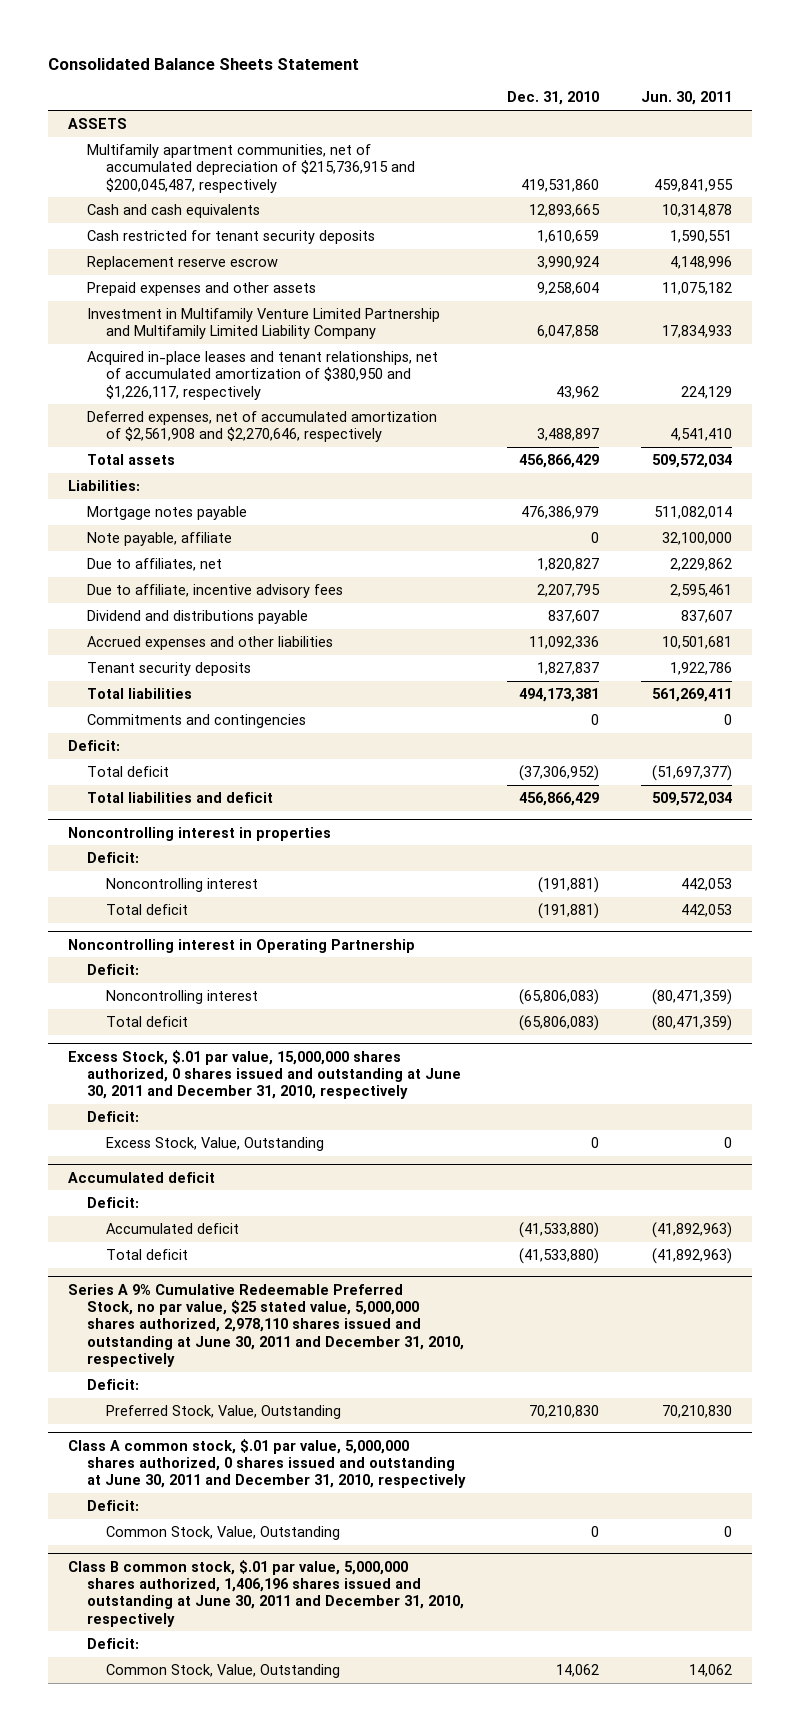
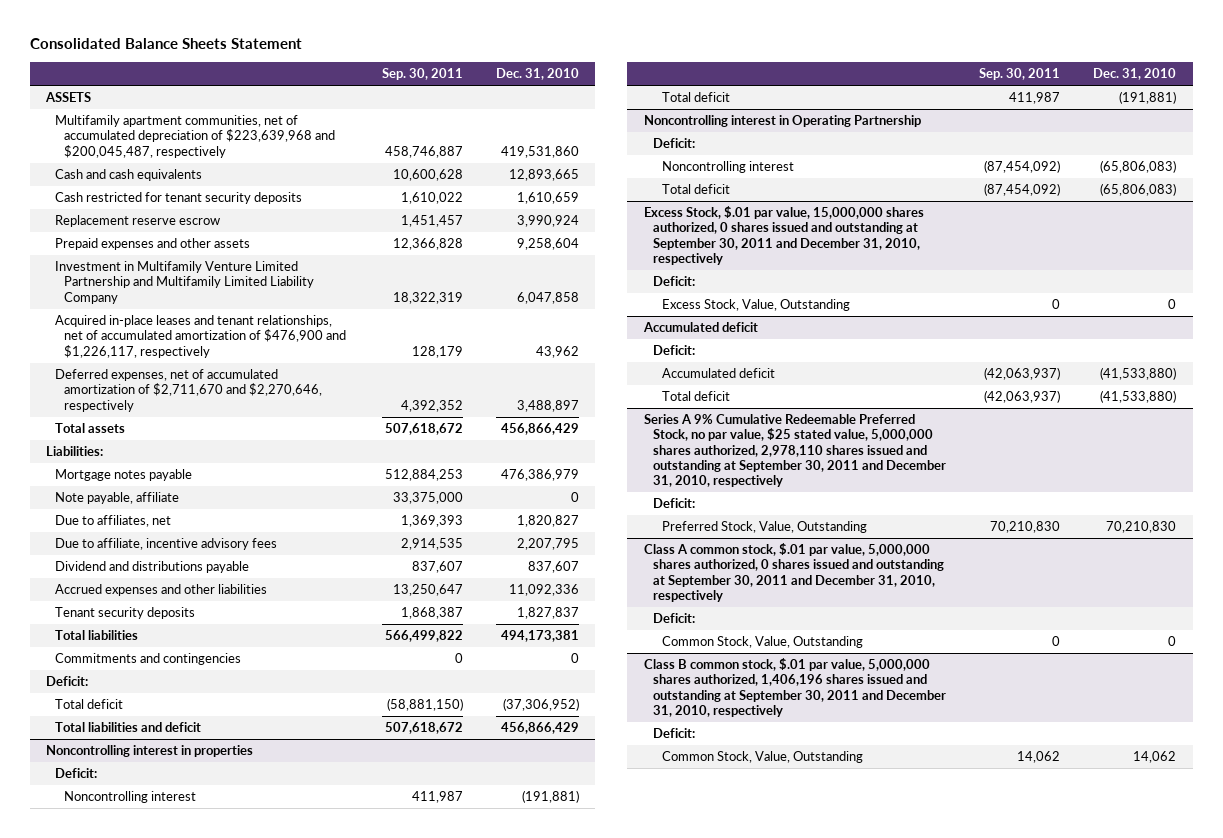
- | Dec. 31, 2010 | Jun. 30, 2011
+ | Sep. 30, 2011 | Dec. 31, 2010
- Multifamily apartment communities, net of accumulated depreciation of $215,736,915 and $200,045,487, respectively | 419,531,860 | 459,841,955
+ Multifamily apartment communities, net of accumulated depreciation of $223,639,968 and $200,045,487, respectively | 458,746,887 | 419,531,860
- Acquired in-place leases and tenant relationships, net of accumulated amortization of $380,950 and $1,226,117, respectively | 43,962 | 224,129
- Deferred expenses, net of accumulated amortization of $2,561,908 and $2,270,646, respectively | 3,488,897 | 4,541,410
+ Acquired in-place leases and tenant relationships, net of accumulated amortization of $476,900 and $1,226,117, respectively | 128,179 | 43,962
+ Deferred expenses, net of accumulated amortization of $2,711,670 and $2,270,646, respectively | 4,392,352 | 3,488,897
- Excess Stock, $.01 par value, 15,000,000 shares authorized, 0 shares issued and outstanding at June 30, 2011 and December 31, 2010, respectively
+ Excess Stock, $.01 par value, 15,000,000 shares authorized, 0 shares issued and outstanding at September 30, 2011 and December 31, 2010, respectively
- Series A 9% Cumulative Redeemable Preferred Stock, no par value, $25 stated value, 5,000,000 shares authorized, 2,978,110 shares issued and outstanding at June 30, 2011 and December 31, 2010, respectively
+ Series A 9% Cumulative Redeemable Preferred Stock, no par value, $25 stated value, 5,000,000 shares authorized, 2,978,110 shares issued and outstanding at September 30, 2011 and December 31, 2010, respectively
- Class A common stock, $.01 par value, 5,000,000 shares authorized, 0 shares issued and outstanding at June 30, 2011 and December 31, 2010, respectively
+ Class A common stock, $.01 par value, 5,000,000 shares authorized, 0 shares issued and outstanding at September 30, 2011 and December 31, 2010, respectively
- Class B common stock, $.01 par value, 5,000,000 shares authorized, 1,406,196 shares issued and outstanding at June 30, 2011 and December 31, 2010, respectively
+ Class B common stock, $.01 par value, 5,000,000 shares authorized, 1,406,196 shares issued and outstanding at September 30, 2011 and December 31, 2010, respectively

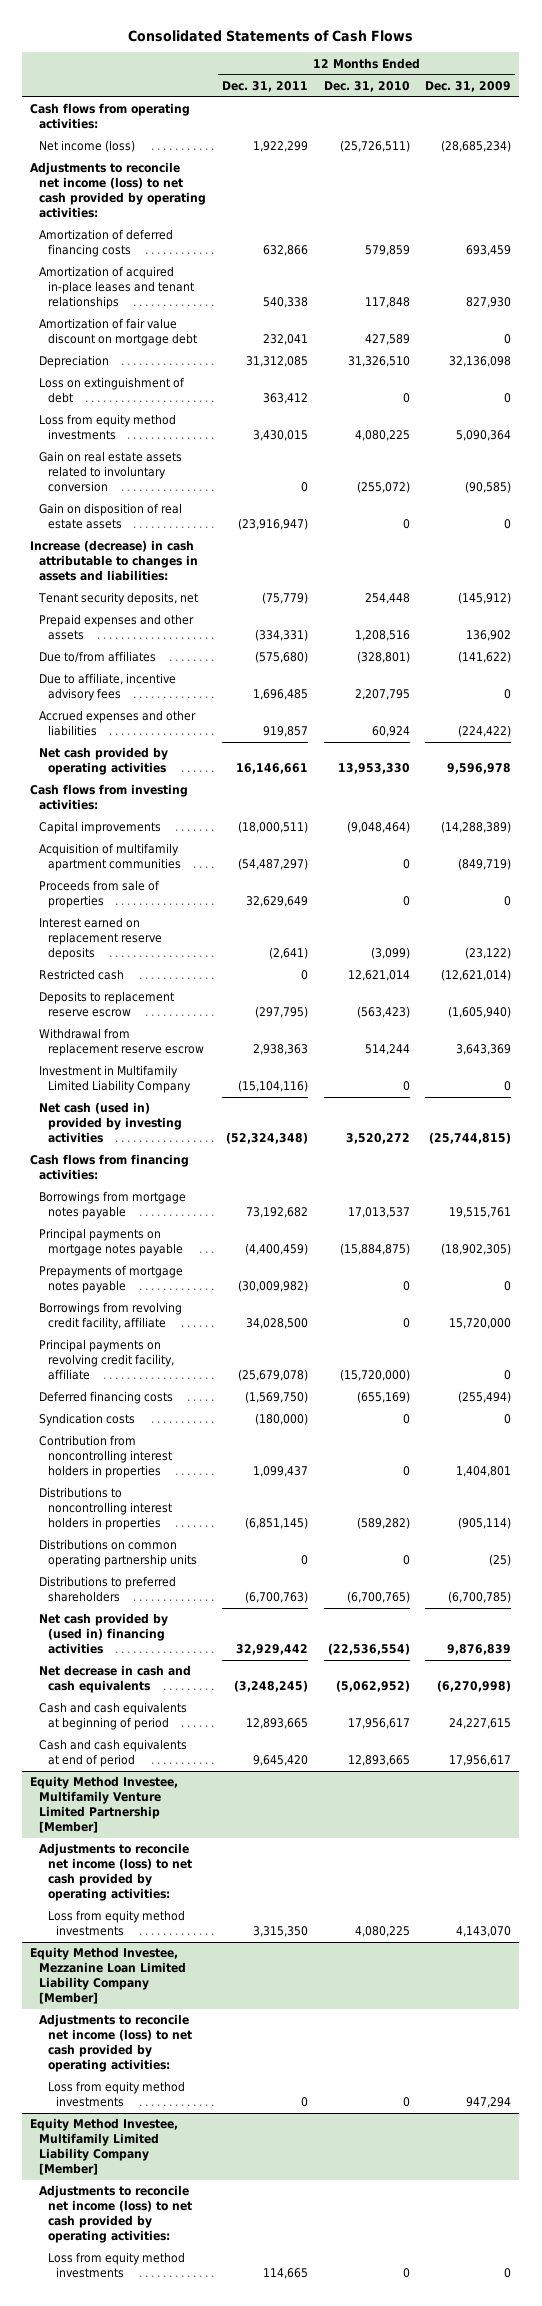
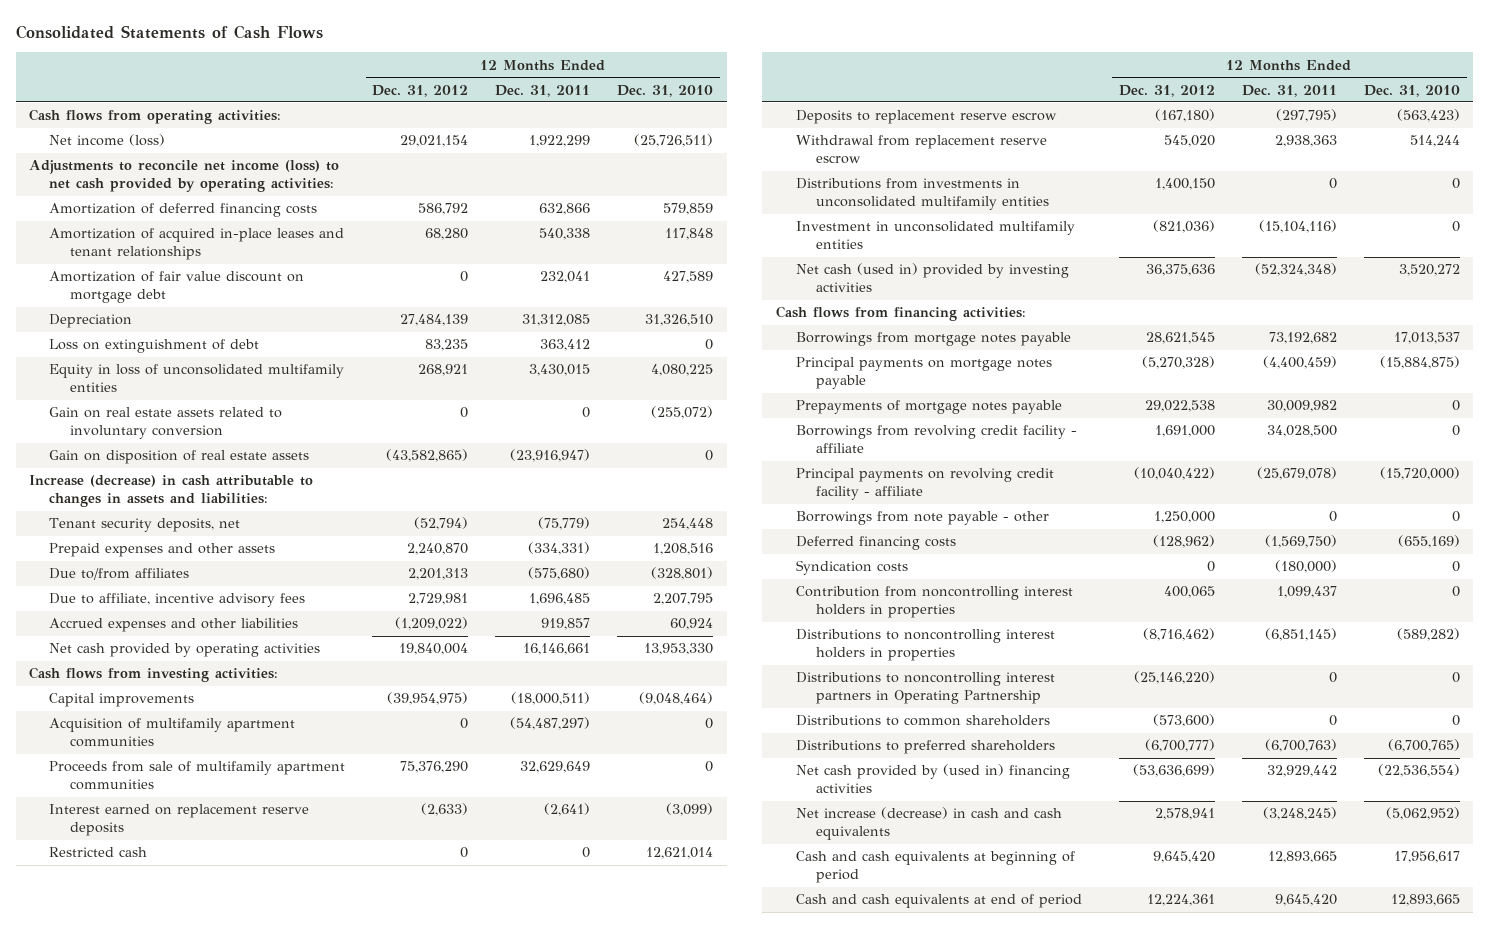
- | 12 Months Ended Dec. 31, 2011 | 12 Months Ended Dec. 31, 2010 | 12 Months Ended Dec. 31, 2009
+ | 12 Months Ended Dec. 31, 2012 | 12 Months Ended Dec. 31, 2011 | 12 Months Ended Dec. 31, 2010
- Loss from equity method investments | 3,430,015 | 4,080,225 | 5,090,364
+ Equity in loss of unconsolidated multifamily entities | 268,921 | 3,430,015 | 4,080,225
- Proceeds from sale of properties | 32,629,649 | 0 | 0
+ Proceeds from sale of multifamily apartment communities | 75,376,290 | 32,629,649 | 0
- Investment in Multifamily Limited Liability Company | (15,104,116) | 0 | 0
+ Distributions from investments in unconsolidated multifamily entities | 1,400,150 | 0 | 0
+ Investment in unconsolidated multifamily entities | (821,036) | (15,104,116) | 0
- Prepayments of mortgage notes payable | (30,009,982) | 0 | 0
- Borrowings from revolving credit facility, affiliate | 34,028,500 | 0 | 15,720,000
- Principal payments on revolving credit facility, affiliate | (25,679,078) | (15,720,000) | 0
+ Prepayments of mortgage notes payable | 29,022,538 | 30,009,982 | 0
+ Borrowings from revolving credit facility - affiliate | 1,691,000 | 34,028,500 | 0
+ Principal payments on revolving credit facility - affiliate | (10,040,422) | (25,679,078) | (15,720,000)
+ Borrowings from note payable - other | 1,250,000 | 0 | 0
- Distributions on common operating partnership units | 0 | 0 | (25)
+ Distributions to noncontrolling interest partners in Operating Partnership | (25,146,220) | 0 | 0
+ Distributions to common shareholders | (573,600) | 0 | 0
- Net decrease in cash and cash equivalents | (3,248,245) | (5,062,952) | (6,270,998)
+ Net increase (decrease) in cash and cash equivalents | 2,578,941 | (3,248,245) | (5,062,952)
- Equity Method Investee, Multifamily Venture Limited Partnership [Member]
- Adjustments to reconcile net income (loss) to net cash provided by operating activities:
- Loss from equity method investments | 3,315,350 | 4,080,225 | 4,143,070
- Equity Method Investee, Mezzanine Loan Limited Liability Company [Member]
- Adjustments to reconcile net income (loss) to net cash provided by operating activities:
- Loss from equity method investments | 0 | 0 | 947,294
- Equity Method Investee, Multifamily Limited Liability Company [Member]
- Adjustments to reconcile net income (loss) to net cash provided by operating activities:
- Loss from equity method investments | 114,665 | 0 | 0

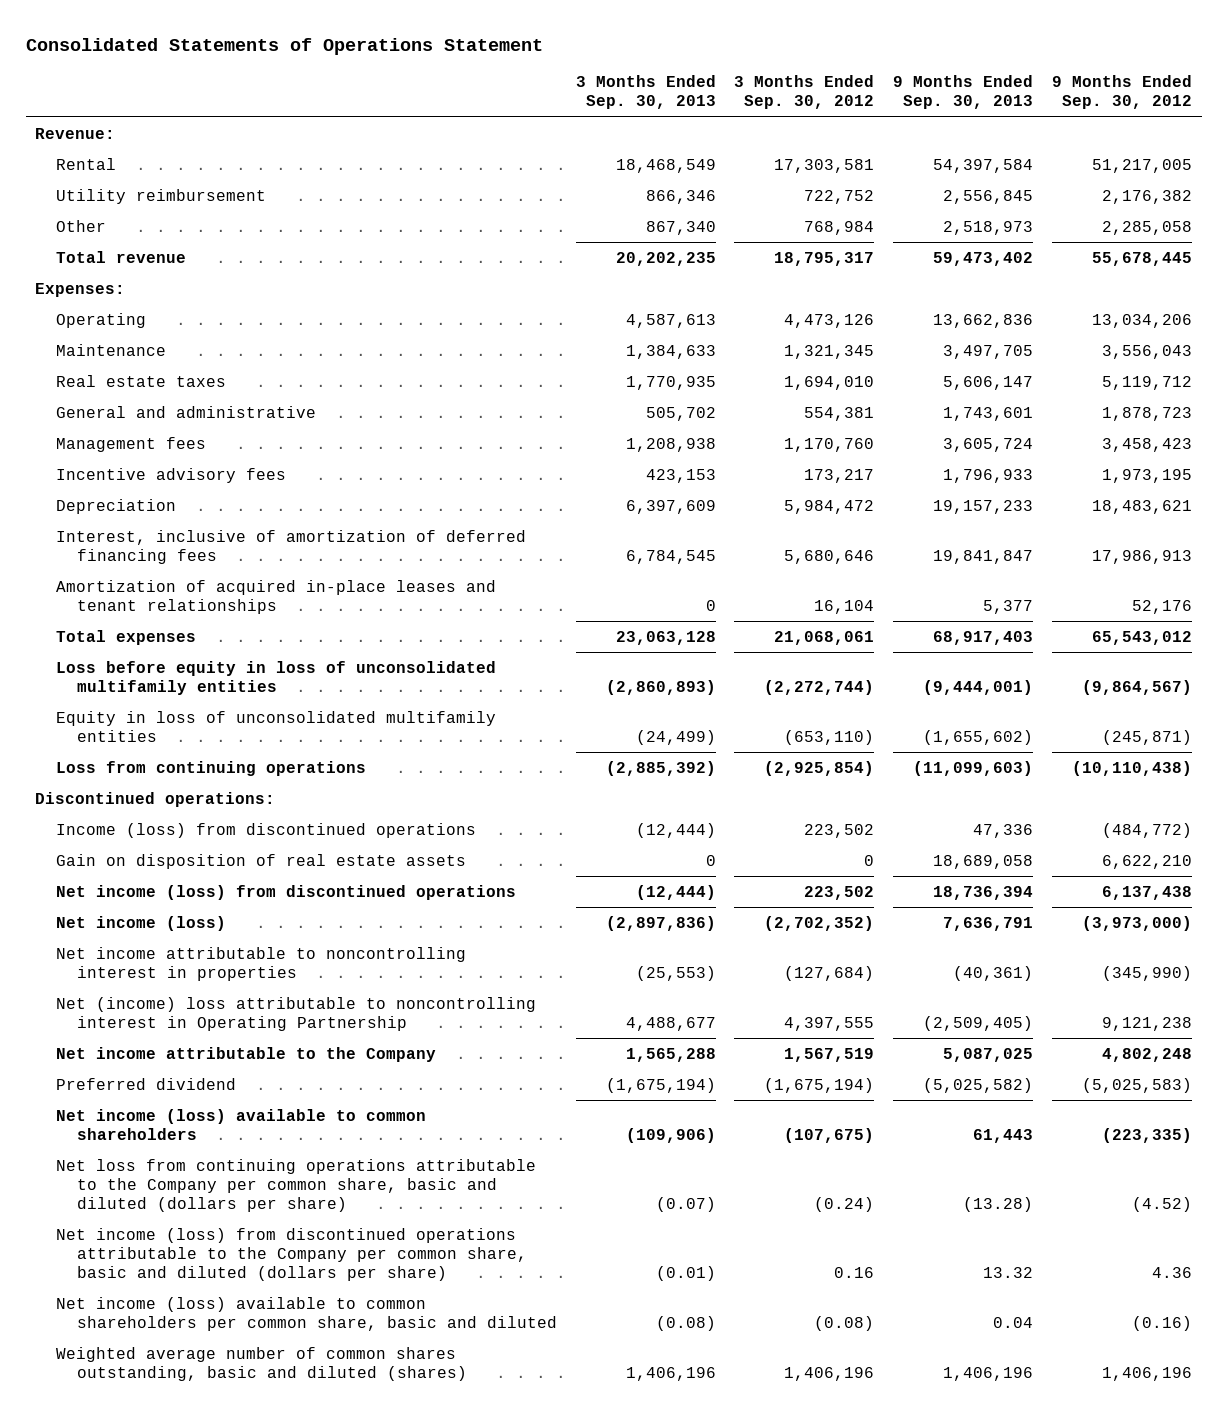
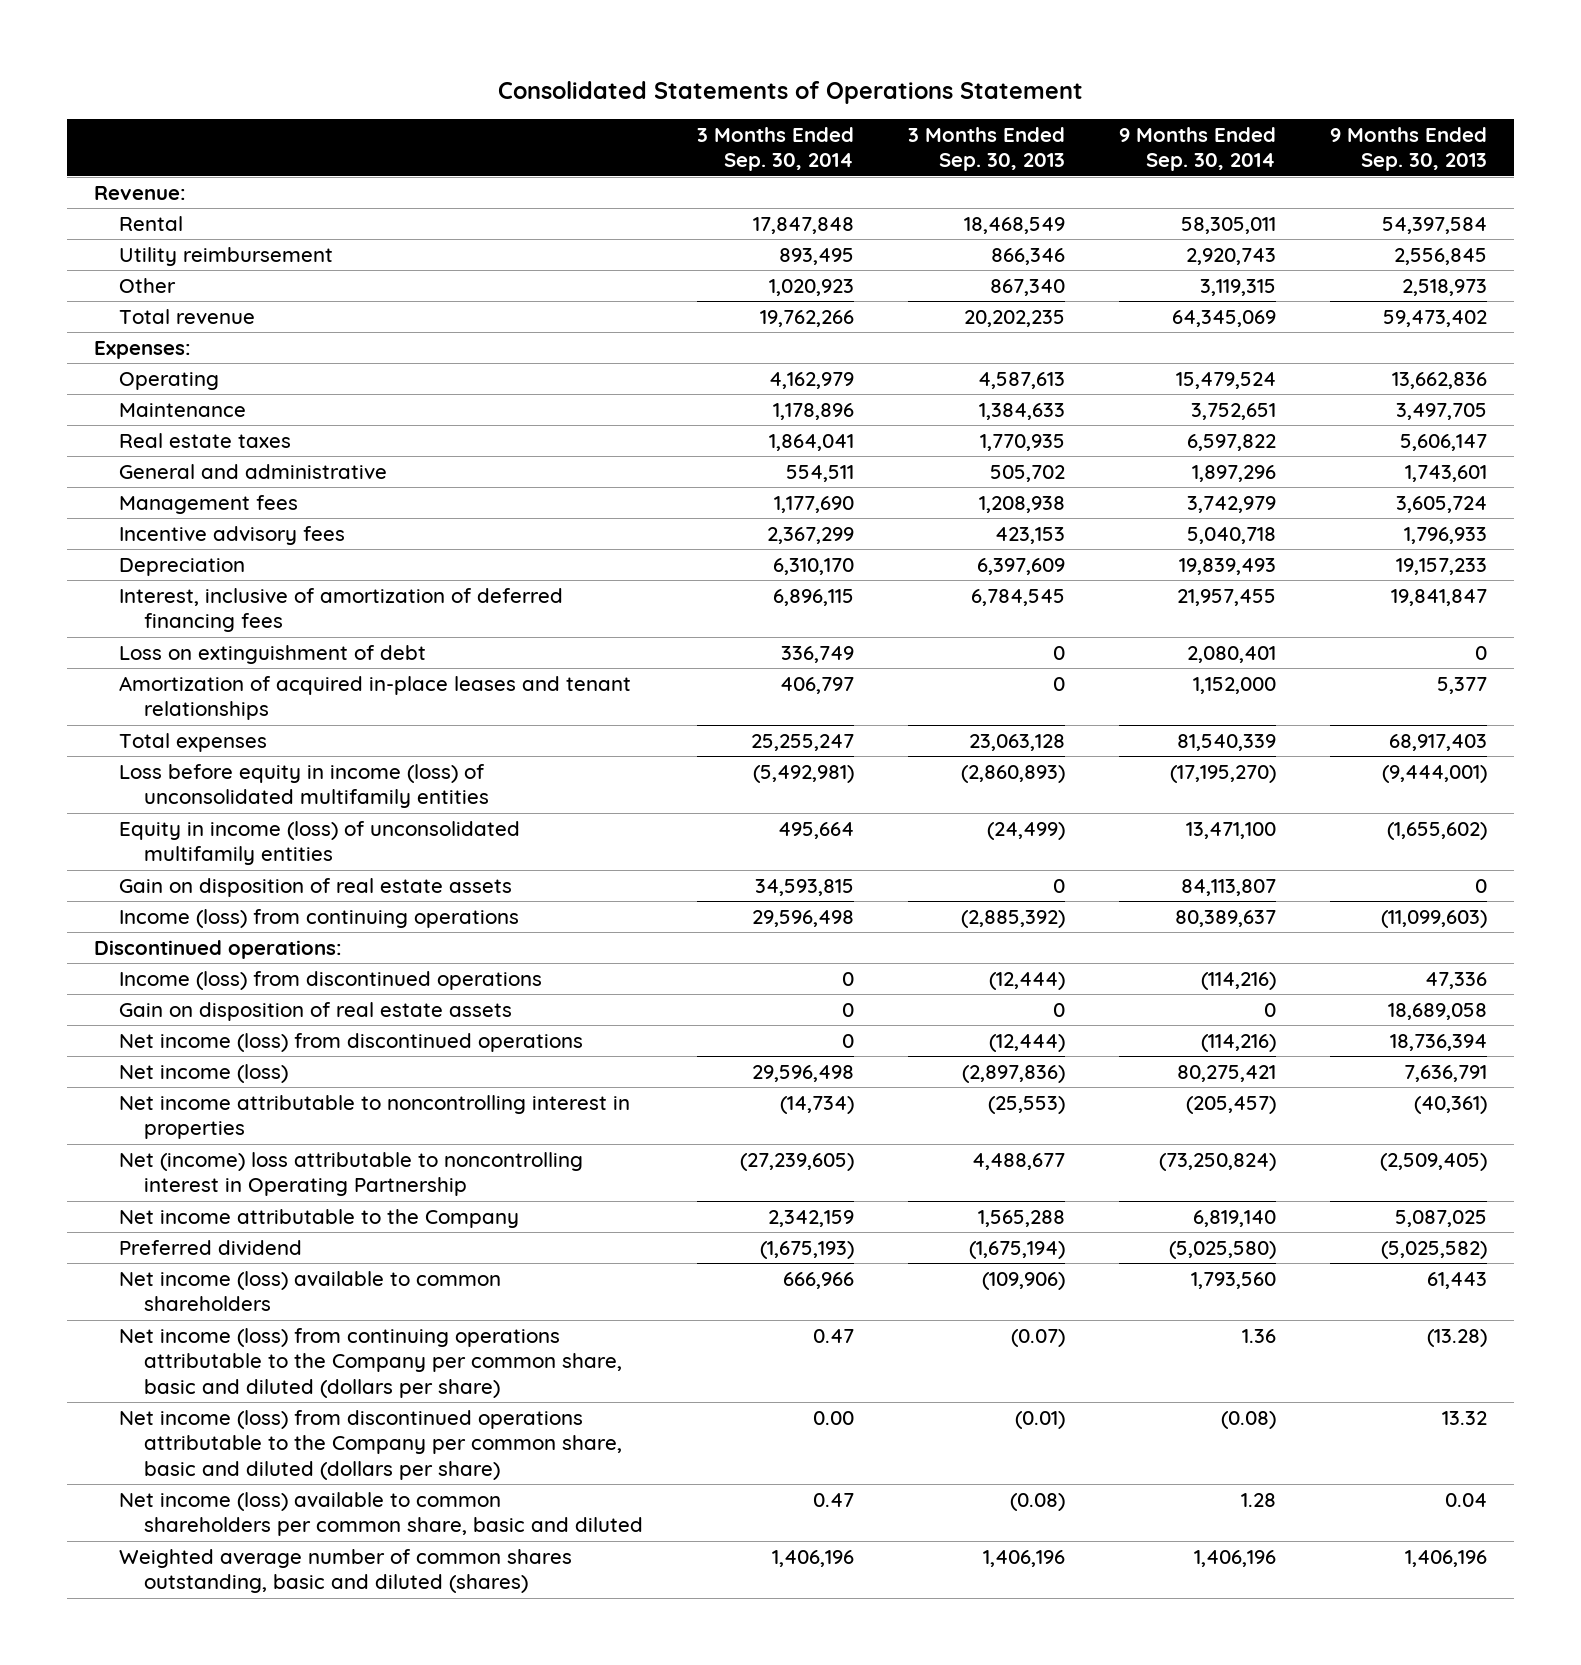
- | 3 Months Ended Sep. 30, 2013 | 3 Months Ended Sep. 30, 2012 | 9 Months Ended Sep. 30, 2013 | 9 Months Ended Sep. 30, 2012
+ | 3 Months Ended Sep. 30, 2014 | 3 Months Ended Sep. 30, 2013 | 9 Months Ended Sep. 30, 2014 | 9 Months Ended Sep. 30, 2013
+ Loss on extinguishment of debt | 336,749 | 0 | 2,080,401 | 0
- Loss before equity in loss of unconsolidated multifamily entities | (2,860,893) | (2,272,744) | (9,444,001) | (9,864,567)
- Equity in loss of unconsolidated multifamily entities | (24,499) | (653,110) | (1,655,602) | (245,871)
- Loss from continuing operations | (2,885,392) | (2,925,854) | (11,099,603) | (10,110,438)
+ Loss before equity in income (loss) of unconsolidated multifamily entities | (5,492,981) | (2,860,893) | (17,195,270) | (9,444,001)
+ Equity in income (loss) of unconsolidated multifamily entities | 495,664 | (24,499) | 13,471,100 | (1,655,602)
+ Gain on disposition of real estate assets | 34,593,815 | 0 | 84,113,807 | 0
+ Income (loss) from continuing operations | 29,596,498 | (2,885,392) | 80,389,637 | (11,099,603)
- Net loss from continuing operations attributable to the Company per common share, basic and diluted (dollars per share) | (0.07) | (0.24) | (13.28) | (4.52)
+ Net income (loss) from continuing operations attributable to the Company per common share, basic and diluted (dollars per share) | 0.47 | (0.07) | 1.36 | (13.28)

